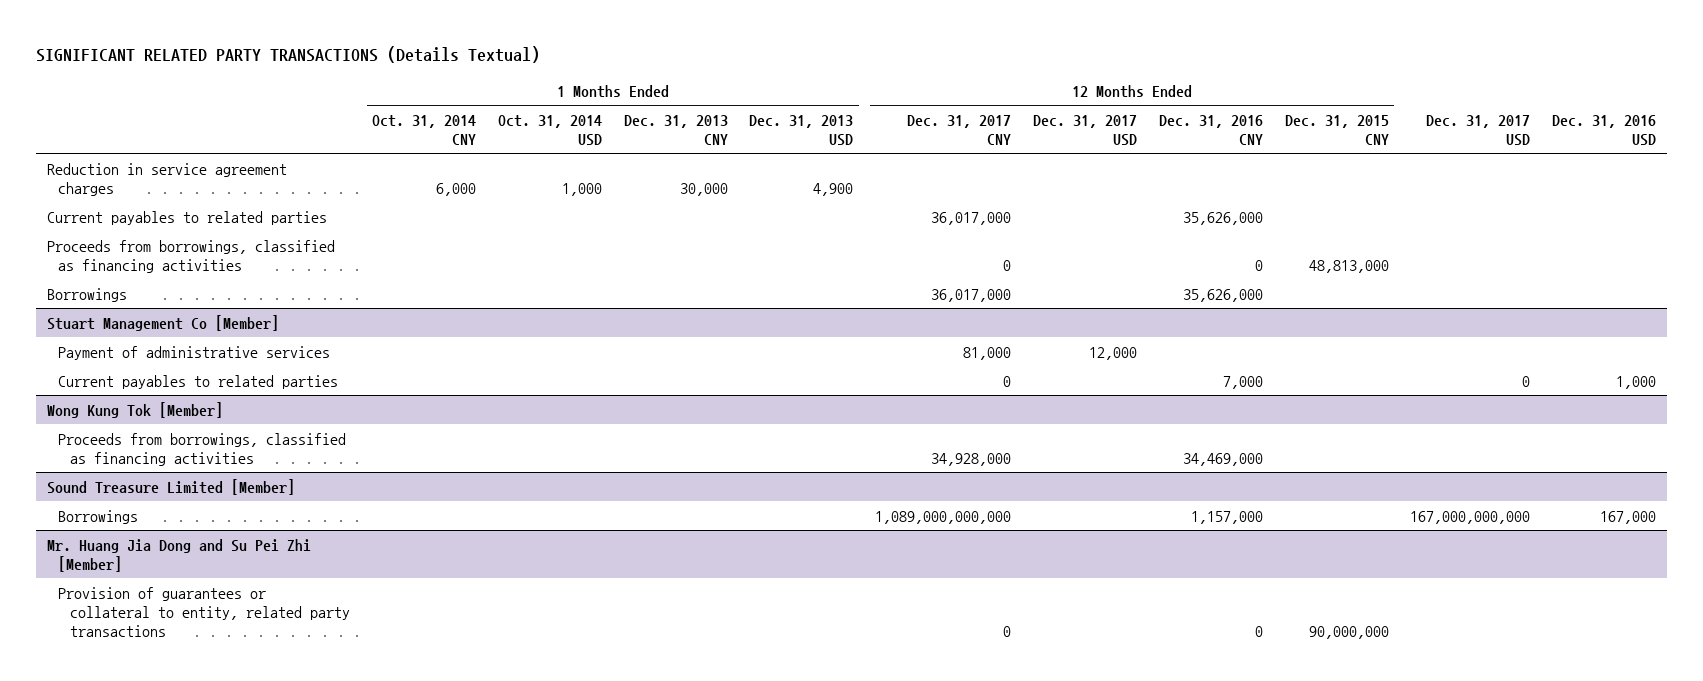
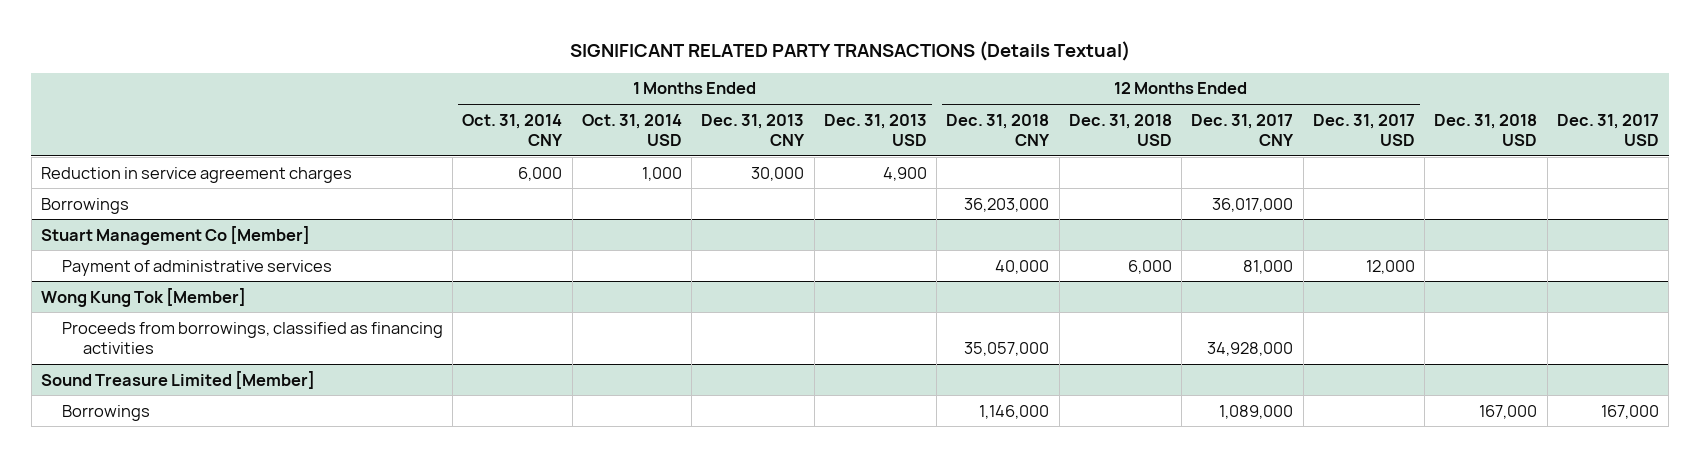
- | 1 Months Ended Oct. 31, 2014 CNY | 1 Months Ended Oct. 31, 2014 USD | 1 Months Ended Dec. 31, 2013 CNY | 1 Months Ended Dec. 31, 2013 USD | 12 Months Ended Dec. 31, 2017 CNY | 12 Months Ended Dec. 31, 2017 USD | 12 Months Ended Dec. 31, 2016 CNY | 12 Months Ended Dec. 31, 2015 CNY | Dec. 31, 2017 USD | Dec. 31, 2016 USD
+ | 1 Months Ended Oct. 31, 2014 CNY | 1 Months Ended Oct. 31, 2014 USD | 1 Months Ended Dec. 31, 2013 CNY | 1 Months Ended Dec. 31, 2013 USD | 12 Months Ended Dec. 31, 2018 CNY | 12 Months Ended Dec. 31, 2018 USD | 12 Months Ended Dec. 31, 2017 CNY | 12 Months Ended Dec. 31, 2017 USD | Dec. 31, 2018 USD | Dec. 31, 2017 USD
- Current payables to related parties | | | | | 36,017,000 | | 35,626,000 | | |
- Proceeds from borrowings, classified as financing activities | | | | | 0 | | 0 | 48,813,000 | |
@ Stuart Management Co [Member]
- Current payables to related parties | | | | | 0 | | 7,000 | | 0 | 1,000
@ Sound Treasure Limited [Member]
- Borrowings | | | | | 1,089,000,000,000 | | 1,157,000 | | 167,000,000,000 | 167,000
- Mr. Huang Jia Dong and Su Pei Zhi [Member]
- Provision of guarantees or collateral to entity, related party transactions | | | | | 0 | | 0 | 90,000,000 | |
@ Sound Treasure Limited [Member]
+ Borrowings | | | | | 1,146,000 | | 1,089,000 | | 167,000 | 167,000

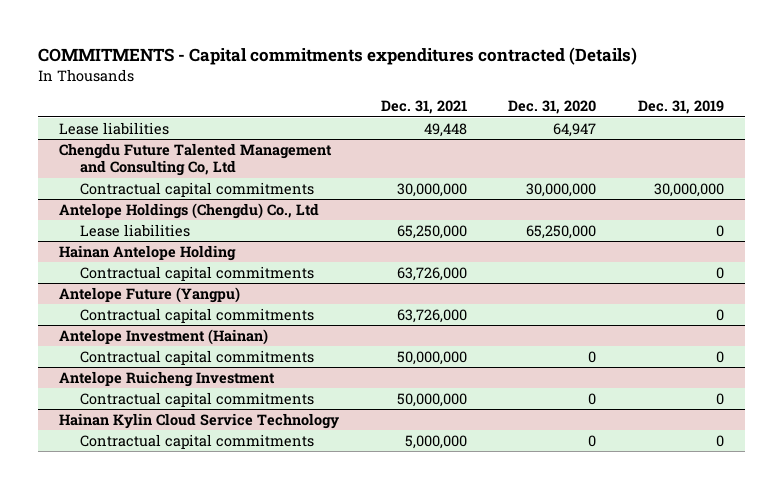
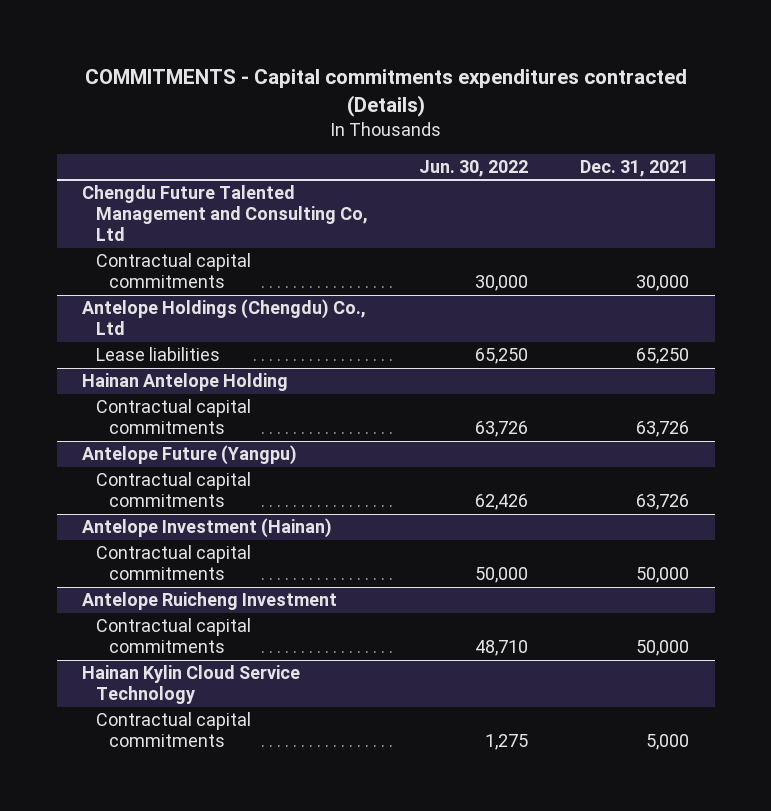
- | Dec. 31, 2021 | Dec. 31, 2020 | Dec. 31, 2019
+ | Jun. 30, 2022 | Dec. 31, 2021
- Lease liabilities | 49,448 | 64,947 |
@ Chengdu Future Talented Management and Consulting Co, Ltd
- Contractual capital commitments | 30,000,000 | 30,000,000 | 30,000,000
+ Contractual capital commitments | 30,000 | 30,000
@ Antelope Holdings (Chengdu) Co., Ltd
- Lease liabilities | 65,250,000 | 65,250,000 | 0
+ Lease liabilities | 65,250 | 65,250
@ Hainan Antelope Holding
- Contractual capital commitments | 63,726,000 | | 0
+ Contractual capital commitments | 63,726 | 63,726
@ Antelope Future (Yangpu)
- Contractual capital commitments | 63,726,000 | | 0
+ Contractual capital commitments | 62,426 | 63,726
@ Antelope Investment (Hainan)
- Contractual capital commitments | 50,000,000 | 0 | 0
+ Contractual capital commitments | 50,000 | 50,000
@ Antelope Ruicheng Investment
- Contractual capital commitments | 50,000,000 | 0 | 0
+ Contractual capital commitments | 48,710 | 50,000
@ Hainan Kylin Cloud Service Technology
- Contractual capital commitments | 5,000,000 | 0 | 0
+ Contractual capital commitments | 1,275 | 5,000

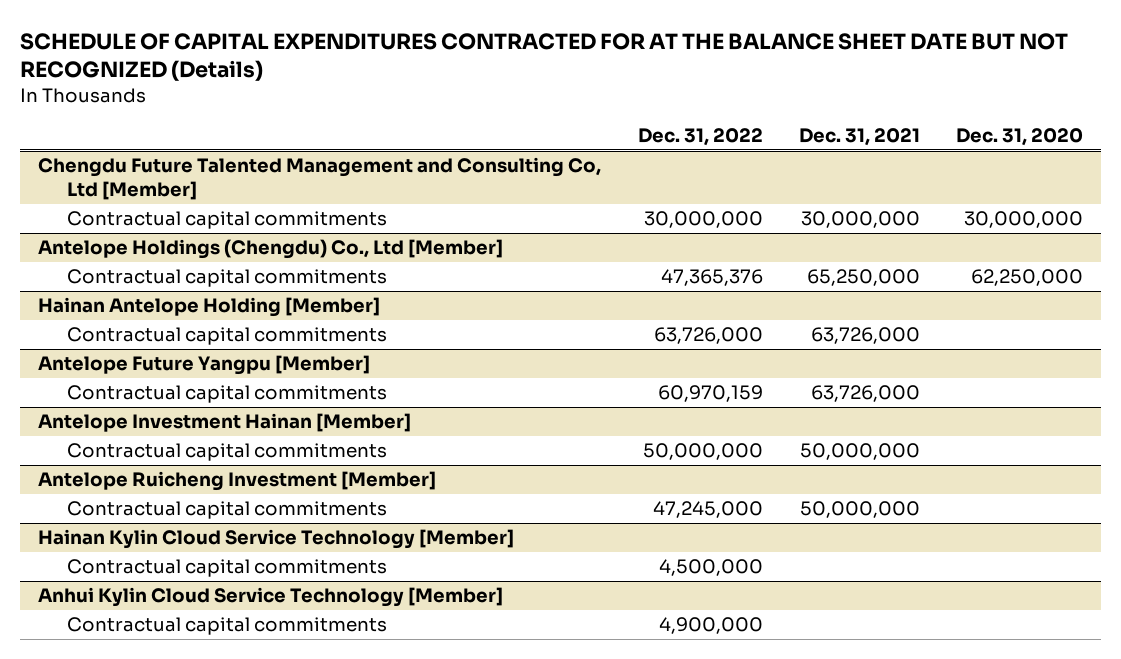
- COMMITMENTS - Capital commitments expenditures contracted (Details)
+ SCHEDULE OF CAPITAL EXPENDITURES CONTRACTED FOR AT THE BALANCE SHEET DATE BUT NOT RECOGNIZED (Details)
- | Jun. 30, 2022 | Dec. 31, 2021
+ | Dec. 31, 2022 | Dec. 31, 2021 | Dec. 31, 2020
- Chengdu Future Talented Management and Consulting Co, Ltd
- Contractual capital commitments | 30,000 | 30,000
- Antelope Holdings (Chengdu) Co., Ltd
- Lease liabilities | 65,250 | 65,250
- Hainan Antelope Holding
- Contractual capital commitments | 63,726 | 63,726
- Antelope Future (Yangpu)
- Contractual capital commitments | 62,426 | 63,726
- Antelope Investment (Hainan)
- Contractual capital commitments | 50,000 | 50,000
- Antelope Ruicheng Investment
- Contractual capital commitments | 48,710 | 50,000
- Hainan Kylin Cloud Service Technology
- Contractual capital commitments | 1,275 | 5,000
+ Chengdu Future Talented Management and Consulting Co, Ltd [Member]
+ Contractual capital commitments | 30,000,000 | 30,000,000 | 30,000,000
+ Antelope Holdings (Chengdu) Co., Ltd [Member]
+ Contractual capital commitments | 47,365,376 | 65,250,000 | 62,250,000
+ Hainan Antelope Holding [Member]
+ Contractual capital commitments | 63,726,000 | 63,726,000 |
+ Antelope Future Yangpu [Member]
+ Contractual capital commitments | 60,970,159 | 63,726,000 |
+ Antelope Investment Hainan [Member]
+ Contractual capital commitments | 50,000,000 | 50,000,000 |
+ Antelope Ruicheng Investment [Member]
+ Contractual capital commitments | 47,245,000 | 50,000,000 |
+ Hainan Kylin Cloud Service Technology [Member]
+ Contractual capital commitments | 4,500,000 | |
+ Anhui Kylin Cloud Service Technology [Member]
+ Contractual capital commitments | 4,900,000 | |

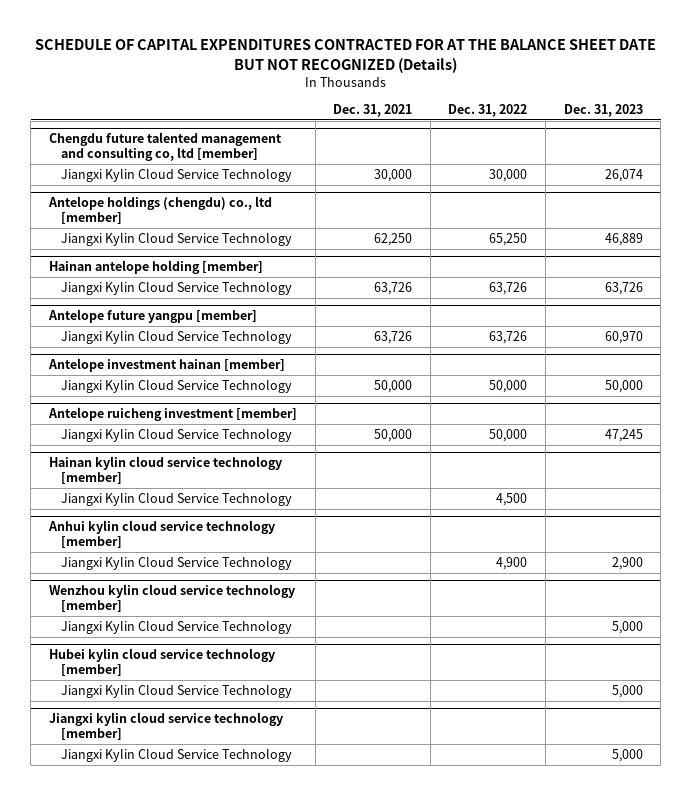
- | Dec. 31, 2022 | Dec. 31, 2021 | Dec. 31, 2020
+ | Dec. 31, 2021 | Dec. 31, 2022 | Dec. 31, 2023
- Chengdu Future Talented Management and Consulting Co, Ltd [Member]
- Contractual capital commitments | 30,000,000 | 30,000,000 | 30,000,000
- Antelope Holdings (Chengdu) Co., Ltd [Member]
- Contractual capital commitments | 47,365,376 | 65,250,000 | 62,250,000
- Hainan Antelope Holding [Member]
- Contractual capital commitments | 63,726,000 | 63,726,000 |
- Antelope Future Yangpu [Member]
- Contractual capital commitments | 60,970,159 | 63,726,000 |
- Antelope Investment Hainan [Member]
- Contractual capital commitments | 50,000,000 | 50,000,000 |
- Antelope Ruicheng Investment [Member]
- Contractual capital commitments | 47,245,000 | 50,000,000 |
- Hainan Kylin Cloud Service Technology [Member]
- Contractual capital commitments | 4,500,000 | |
- Anhui Kylin Cloud Service Technology [Member]
- Contractual capital commitments | 4,900,000 | |
+ Chengdu future talented management and consulting co, ltd [member]
+ Jiangxi Kylin Cloud Service Technology | 30,000 | 30,000 | 26,074
+ Antelope holdings (chengdu) co., ltd [member]
+ Jiangxi Kylin Cloud Service Technology | 62,250 | 65,250 | 46,889
+ Hainan antelope holding [member]
+ Jiangxi Kylin Cloud Service Technology | 63,726 | 63,726 | 63,726
+ Antelope future yangpu [member]
+ Jiangxi Kylin Cloud Service Technology | 63,726 | 63,726 | 60,970
+ Antelope investment hainan [member]
+ Jiangxi Kylin Cloud Service Technology | 50,000 | 50,000 | 50,000
+ Antelope ruicheng investment [member]
+ Jiangxi Kylin Cloud Service Technology | 50,000 | 50,000 | 47,245
+ Hainan kylin cloud service technology [member]
+ Jiangxi Kylin Cloud Service Technology | | 4,500 |
+ Anhui kylin cloud service technology [member]
+ Jiangxi Kylin Cloud Service Technology | | 4,900 | 2,900
+ Wenzhou kylin cloud service technology [member]
+ Jiangxi Kylin Cloud Service Technology | | | 5,000
+ Hubei kylin cloud service technology [member]
+ Jiangxi Kylin Cloud Service Technology | | | 5,000
+ Jiangxi kylin cloud service technology [member]
+ Jiangxi Kylin Cloud Service Technology | | | 5,000

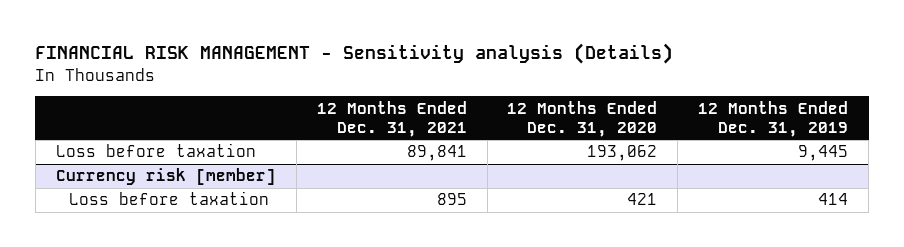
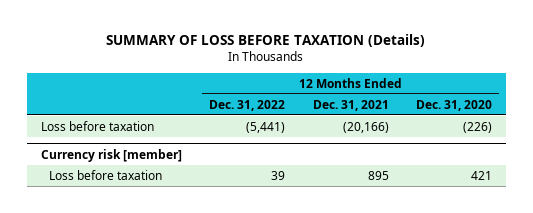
- FINANCIAL RISK MANAGEMENT - Sensitivity analysis (Details)
+ SUMMARY OF LOSS BEFORE TAXATION (Details)
- | 12 Months Ended Dec. 31, 2021 | 12 Months Ended Dec. 31, 2020 | 12 Months Ended Dec. 31, 2019
+ | 12 Months Ended Dec. 31, 2022 | 12 Months Ended Dec. 31, 2021 | 12 Months Ended Dec. 31, 2020
- Loss before taxation | 89,841 | 193,062 | 9,445
+ Loss before taxation | (5,441) | (20,166) | (226)

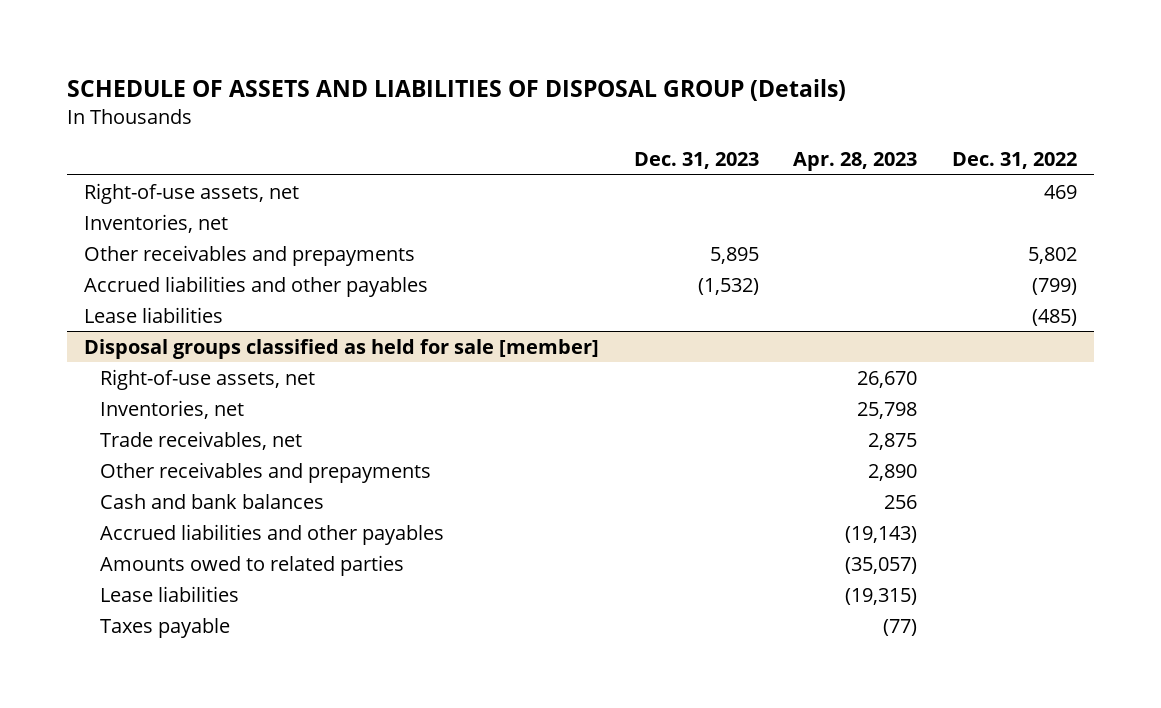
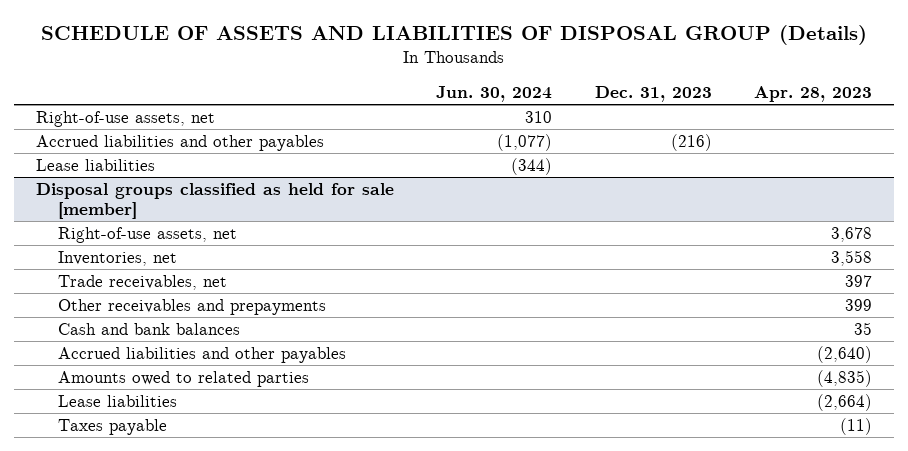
- | Dec. 31, 2023 | Apr. 28, 2023 | Dec. 31, 2022
+ | Jun. 30, 2024 | Dec. 31, 2023 | Apr. 28, 2023
- Inventories, net
- Other receivables and prepayments | 5,895 | | 5,802
- Accrued liabilities and other payables | (1,532) | | (799)
+ Accrued liabilities and other payables | (1,077) | (216) |
@ Disposal groups classified as held for sale [member]
- Right-of-use assets, net | | 26,670 |
- Inventories, net | | 25,798 |
- Trade receivables, net | | 2,875 |
- Other receivables and prepayments | | 2,890 |
- Cash and bank balances | | 256 |
- Accrued liabilities and other payables | | (19,143) |
- Amounts owed to related parties | | (35,057) |
- Lease liabilities | | (19,315) |
- Taxes payable | | (77) |
+ Right-of-use assets, net | | | 3,678
+ Inventories, net | | | 3,558
+ Trade receivables, net | | | 397
+ Other receivables and prepayments | | | 399
+ Cash and bank balances | | | 35
+ Accrued liabilities and other payables | | | (2,640)
+ Amounts owed to related parties | | | (4,835)
+ Lease liabilities | | | (2,664)
+ Taxes payable | | | (11)

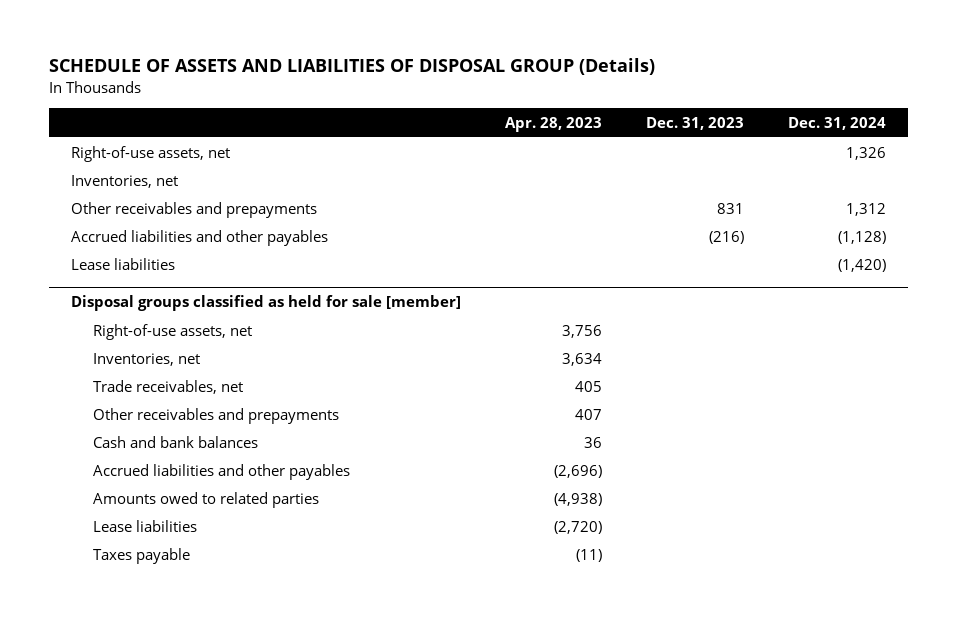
- | Jun. 30, 2024 | Dec. 31, 2023 | Apr. 28, 2023
+ | Apr. 28, 2023 | Dec. 31, 2023 | Dec. 31, 2024
+ Inventories, net
+ Other receivables and prepayments | | 831 | 1,312
@ Disposal groups classified as held for sale [member]
- Right-of-use assets, net | | | 3,678
- Inventories, net | | | 3,558
- Trade receivables, net | | | 397
- Other receivables and prepayments | | | 399
- Cash and bank balances | | | 35
- Accrued liabilities and other payables | | | (2,640)
- Amounts owed to related parties | | | (4,835)
- Lease liabilities | | | (2,664)
+ Right-of-use assets, net | 3,756 | |
+ Inventories, net | 3,634 | |
+ Trade receivables, net | 405 | |
+ Other receivables and prepayments | 407 | |
+ Cash and bank balances | 36 | |
+ Accrued liabilities and other payables | (2,696) | |
+ Amounts owed to related parties | (4,938) | |
+ Lease liabilities | (2,720) | |

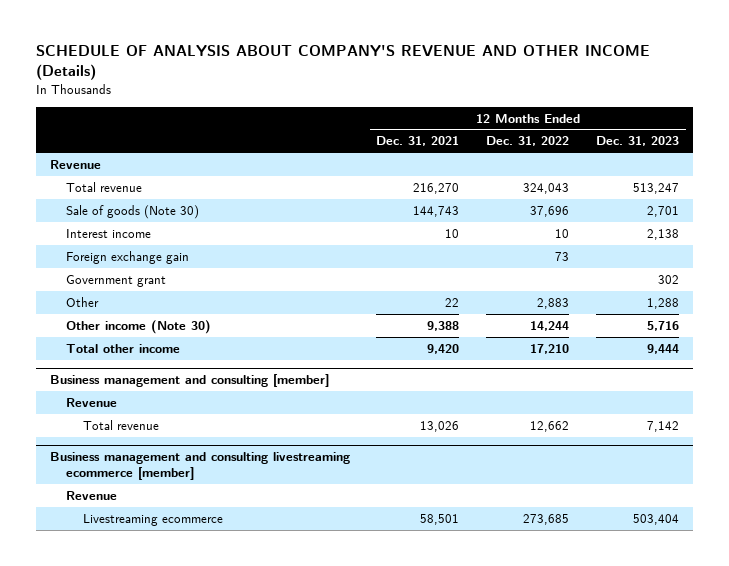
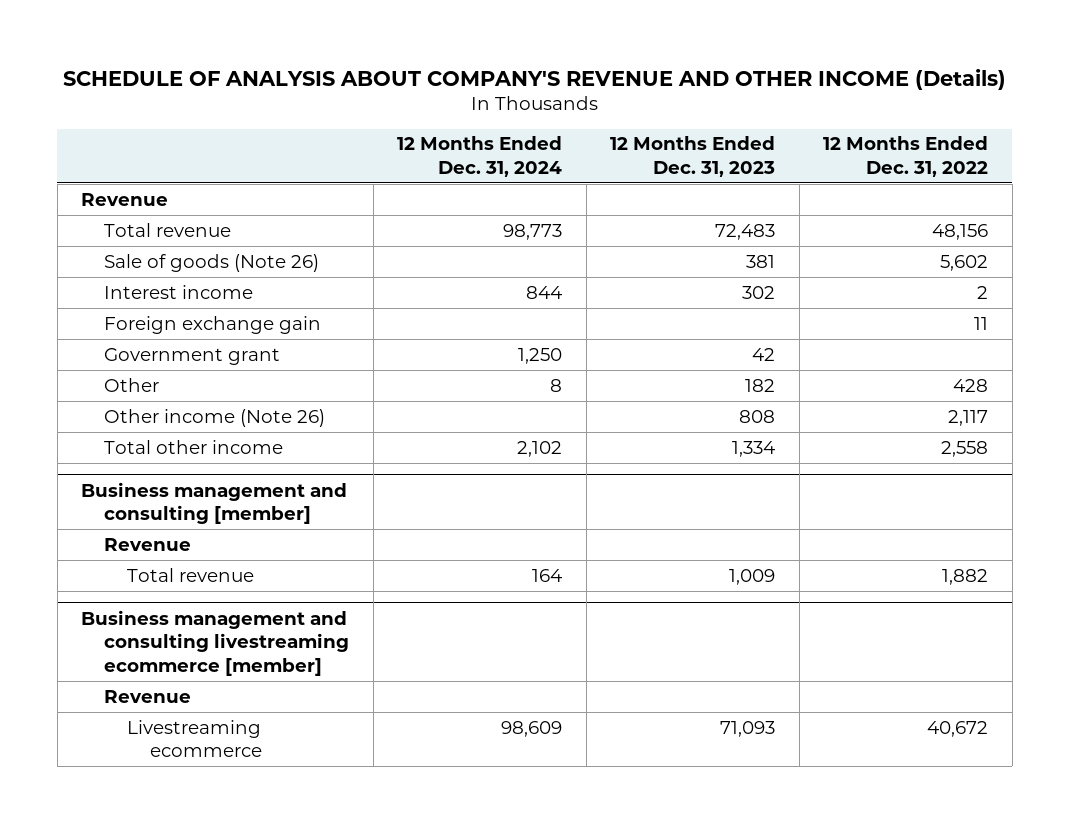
- | 12 Months Ended Dec. 31, 2021 | 12 Months Ended Dec. 31, 2022 | 12 Months Ended Dec. 31, 2023
+ | 12 Months Ended Dec. 31, 2024 | 12 Months Ended Dec. 31, 2023 | 12 Months Ended Dec. 31, 2022
- Total revenue | 216,270 | 324,043 | 513,247
- Sale of goods (Note 30) | 144,743 | 37,696 | 2,701
- Interest income | 10 | 10 | 2,138
- Foreign exchange gain | | 73 |
- Government grant | | | 302
- Other | 22 | 2,883 | 1,288
- Other income (Note 30) | 9,388 | 14,244 | 5,716
- Total other income | 9,420 | 17,210 | 9,444
+ Total revenue | 98,773 | 72,483 | 48,156
+ Sale of goods (Note 26) | | 381 | 5,602
+ Interest income | 844 | 302 | 2
+ Foreign exchange gain | | | 11
+ Government grant | 1,250 | 42 |
+ Other | 8 | 182 | 428
+ Other income (Note 26) | | 808 | 2,117
+ Total other income | 2,102 | 1,334 | 2,558
@ Business management and consulting [member]
- Total revenue | 13,026 | 12,662 | 7,142
+ Total revenue | 164 | 1,009 | 1,882
@ Business management and consulting livestreaming ecommerce [member]
- Livestreaming ecommerce | 58,501 | 273,685 | 503,404
+ Livestreaming ecommerce | 98,609 | 71,093 | 40,672

